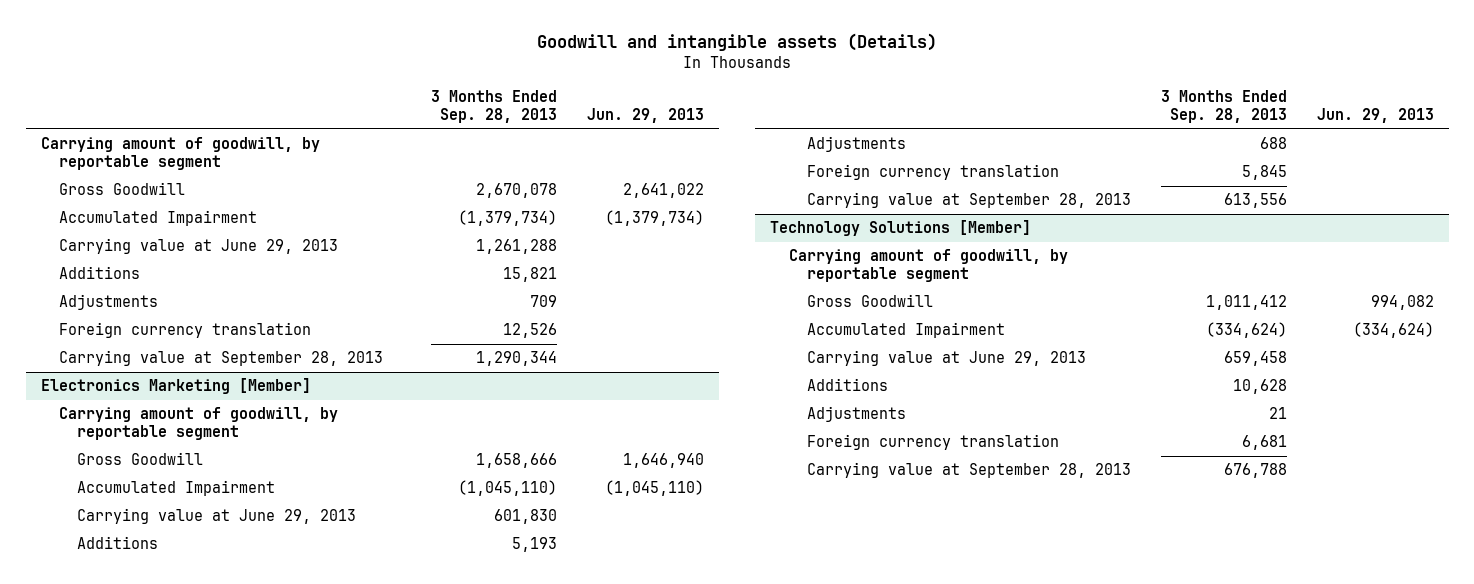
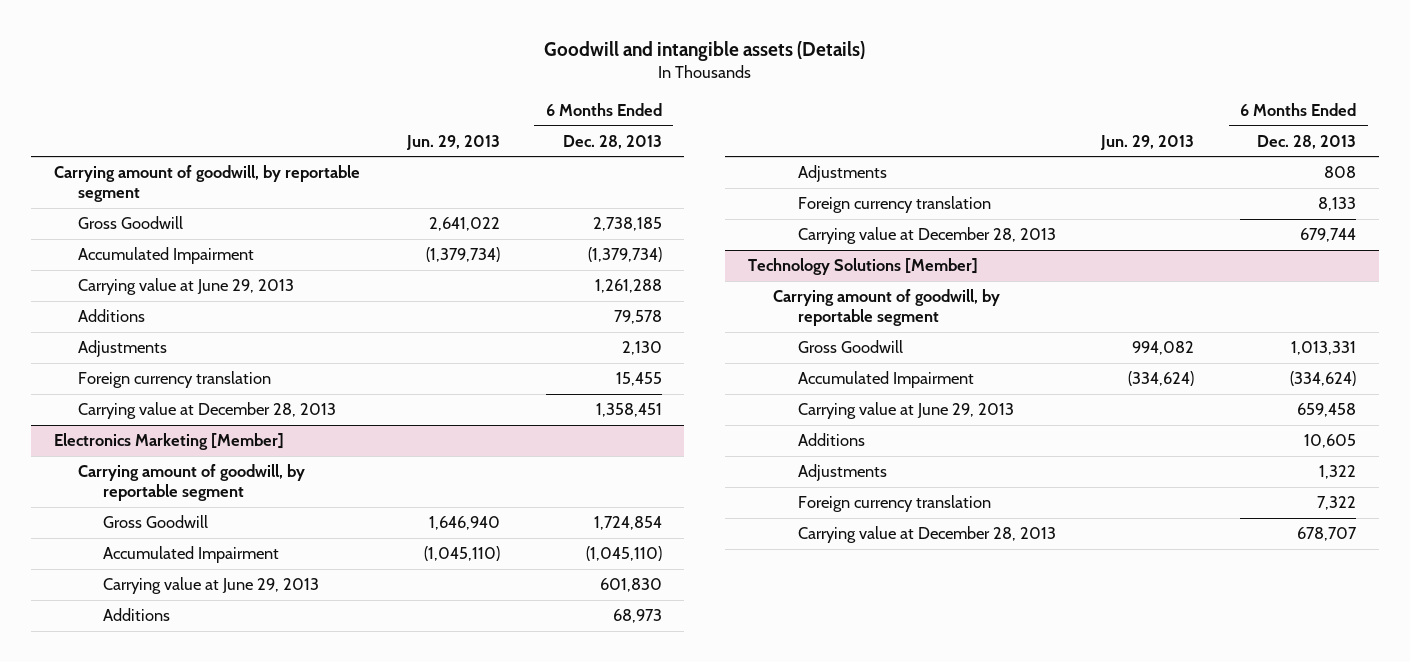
- | 3 Months Ended Sep. 28, 2013 | Jun. 29, 2013
+ | Jun. 29, 2013 | 6 Months Ended Dec. 28, 2013
- Carrying value at September 28, 2013 | 1,290,344 |
+ Carrying value at December 28, 2013 | | 1,358,451
@ Electronics Marketing [Member]
- Carrying value at September 28, 2013 | 613,556 |
+ Carrying value at December 28, 2013 | | 679,744
@ Technology Solutions [Member]
- Carrying value at September 28, 2013 | 676,788 |
+ Carrying value at December 28, 2013 | | 678,707

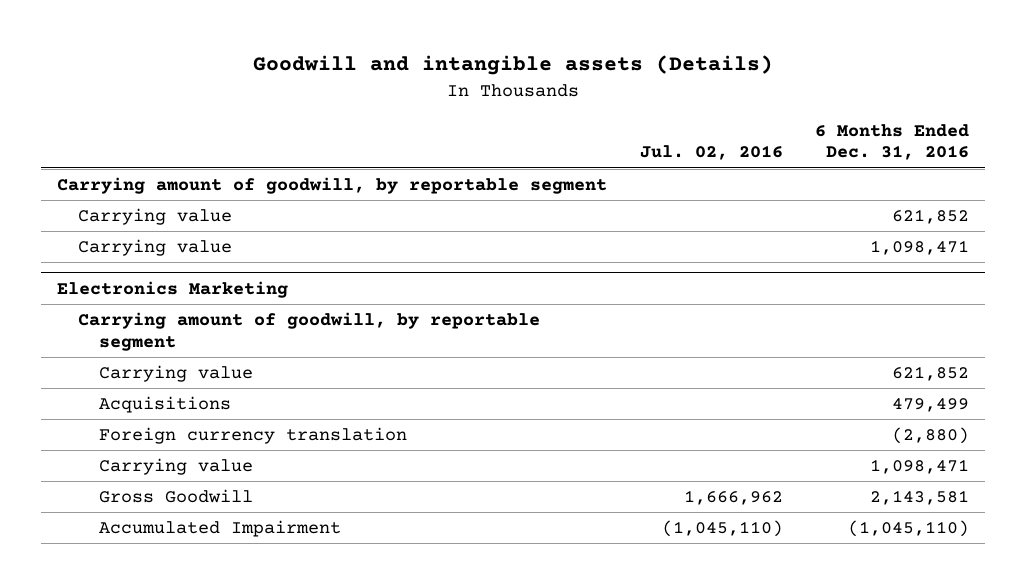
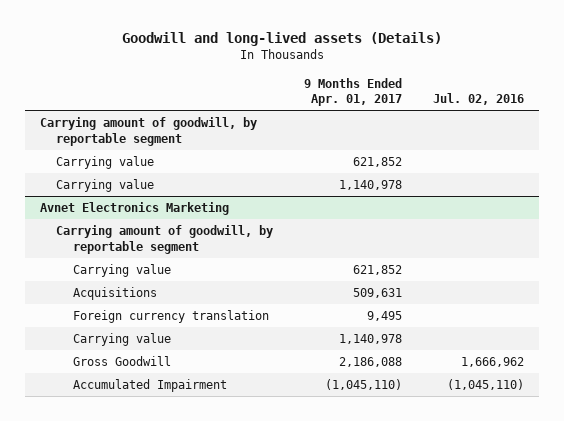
- Goodwill and intangible assets (Details)
+ Goodwill and long-lived assets (Details)
- | Jul. 02, 2016 | 6 Months Ended Dec. 31, 2016
+ | 9 Months Ended Apr. 01, 2017 | Jul. 02, 2016
- Electronics Marketing
+ Avnet Electronics Marketing

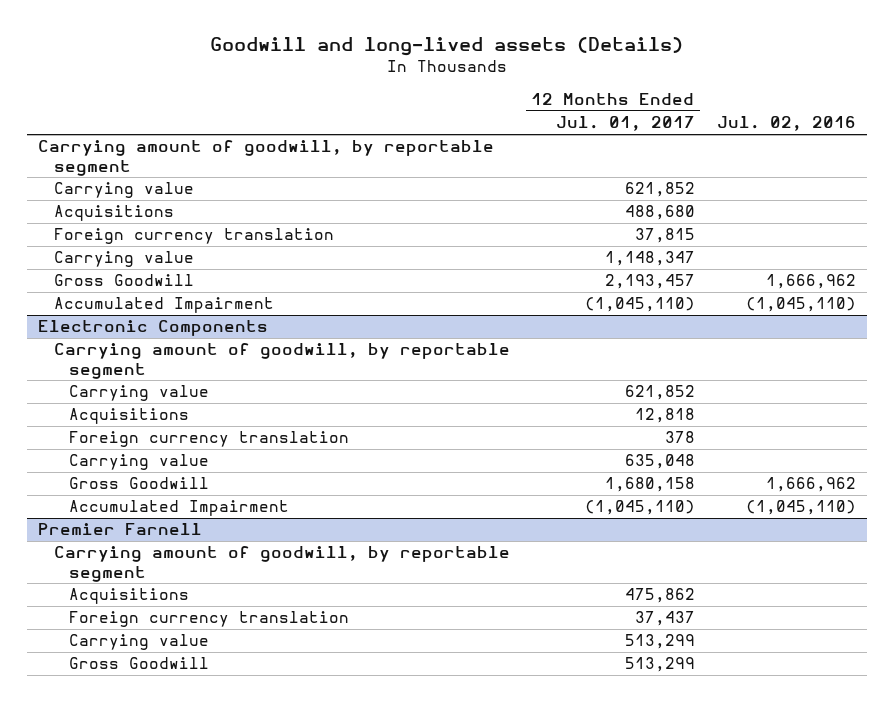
- | 9 Months Ended Apr. 01, 2017 | Jul. 02, 2016
+ | 12 Months Ended Jul. 01, 2017 | Jul. 02, 2016
+ Acquisitions | 488,680 |
+ Foreign currency translation | 37,815 |
- Avnet Electronics Marketing
+ Gross Goodwill | 2,193,457 | 1,666,962
+ Accumulated Impairment | (1,045,110) | (1,045,110)
+ Electronic Components
+ Premier Farnell
+ Carrying amount of goodwill, by reportable segment
+ Acquisitions | 475,862 |
+ Foreign currency translation | 37,437 |
+ Carrying value | 513,299 |
+ Gross Goodwill | 513,299 |

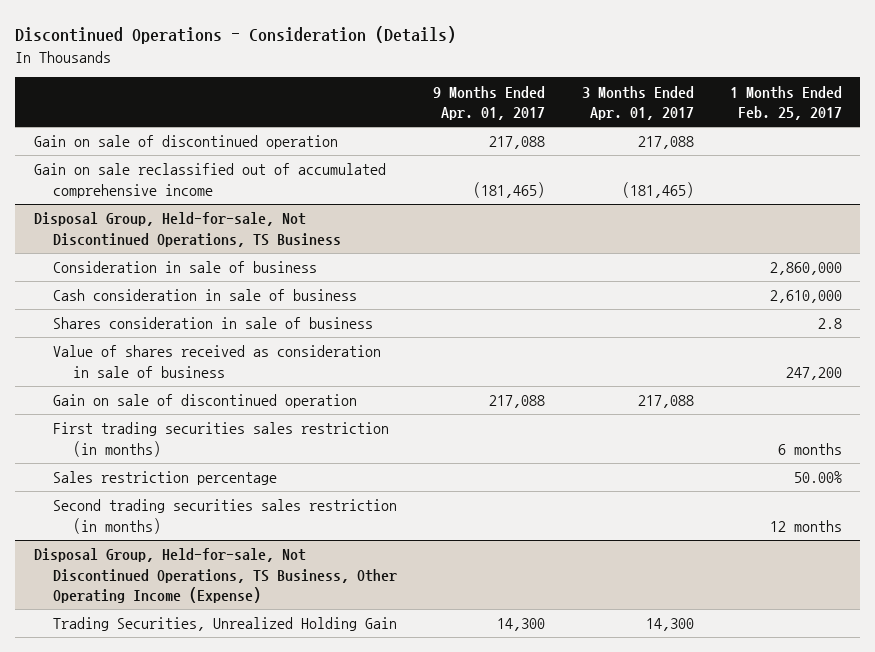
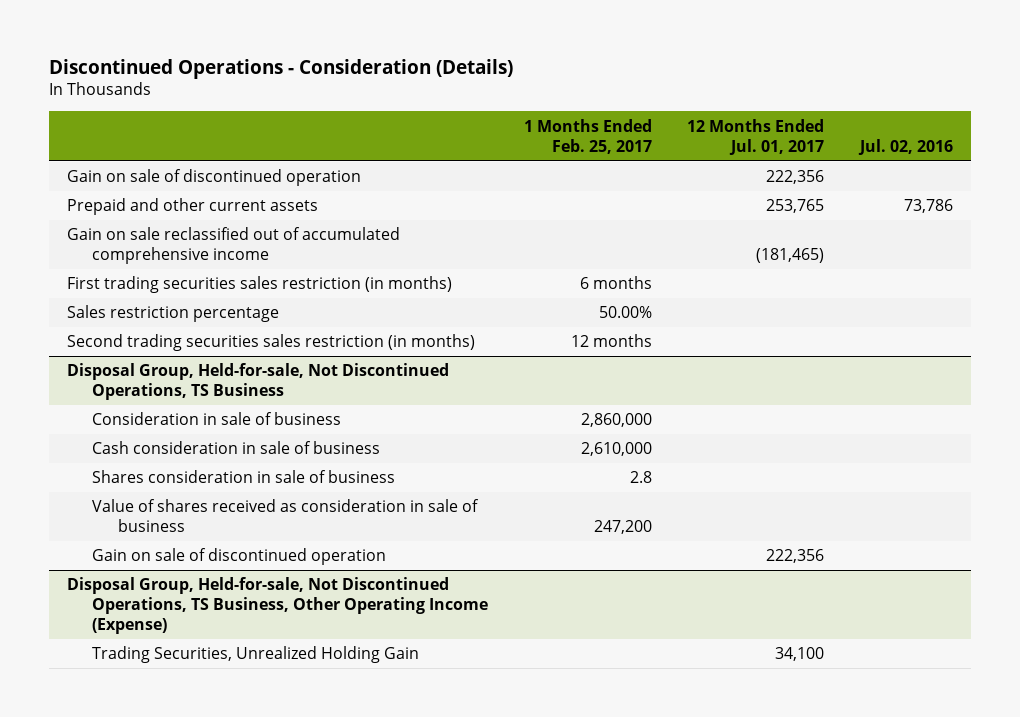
- | 9 Months Ended Apr. 01, 2017 | 3 Months Ended Apr. 01, 2017 | 1 Months Ended Feb. 25, 2017
+ | 1 Months Ended Feb. 25, 2017 | 12 Months Ended Jul. 01, 2017 | Jul. 02, 2016
+ Prepaid and other current assets | | 253,765 | 73,786
+ First trading securities sales restriction (in months) | 6 months | |
+ Sales restriction percentage | 50.00% | |
+ Second trading securities sales restriction (in months) | 12 months | |
@ Disposal Group, Held-for-sale, Not Discontinued Operations, TS Business
- First trading securities sales restriction (in months) | | | 6 months
- Sales restriction percentage | | | 50.00%
- Second trading securities sales restriction (in months) | | | 12 months

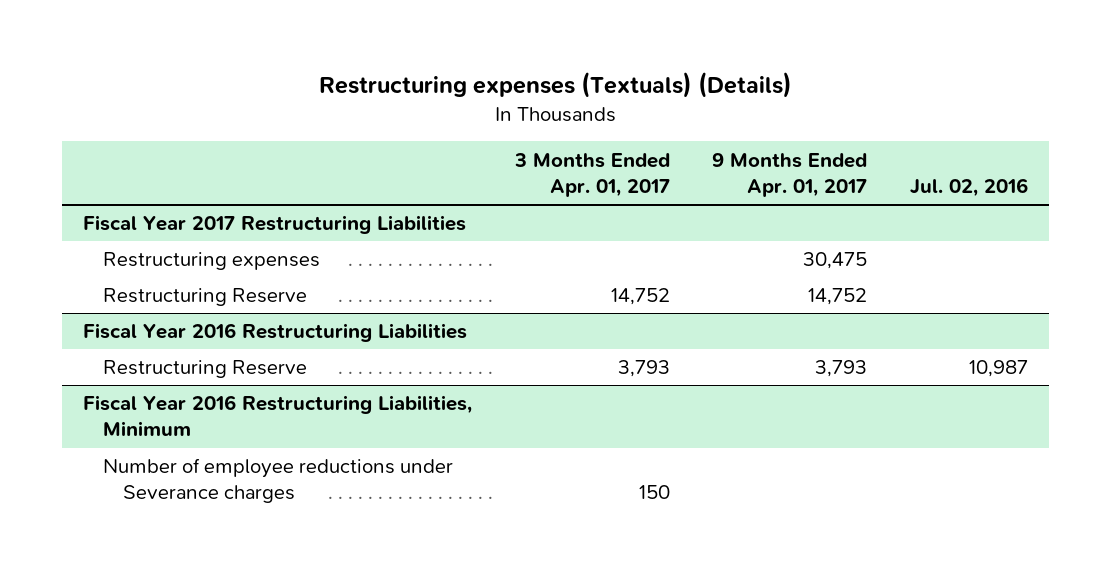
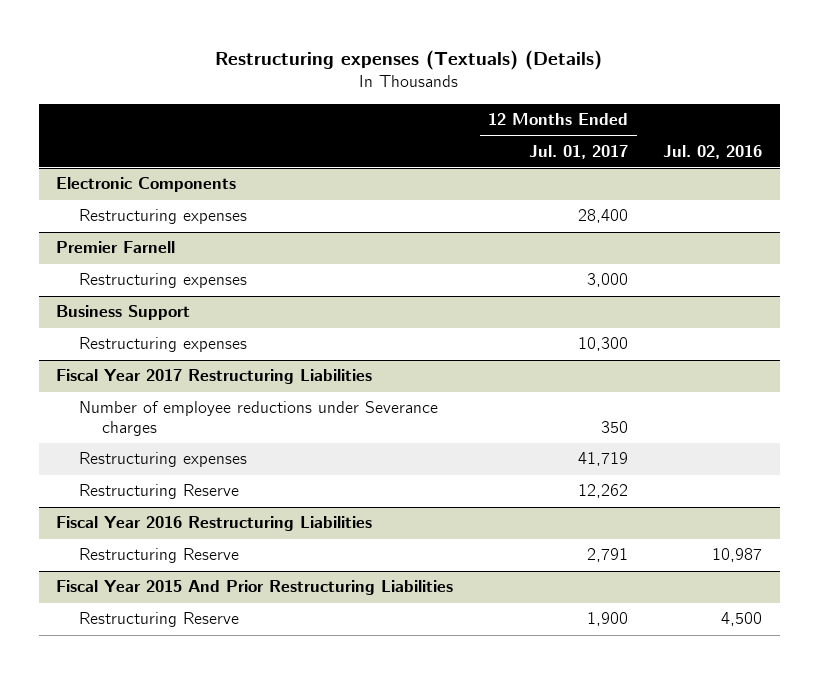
- | 3 Months Ended Apr. 01, 2017 | 9 Months Ended Apr. 01, 2017 | Jul. 02, 2016
+ | 12 Months Ended Jul. 01, 2017 | Jul. 02, 2016
+ Electronic Components
+ Restructuring expenses | 28,400 |
+ Premier Farnell
+ Restructuring expenses | 3,000 |
+ Business Support
+ Restructuring expenses | 10,300 |
@ Fiscal Year 2017 Restructuring Liabilities
+ Number of employee reductions under Severance charges | 350 |
- Fiscal Year 2016 Restructuring Liabilities, Minimum
- Number of employee reductions under Severance charges | 150 | |
+ Fiscal Year 2015 And Prior Restructuring Liabilities
+ Restructuring Reserve | 1,900 | 4,500

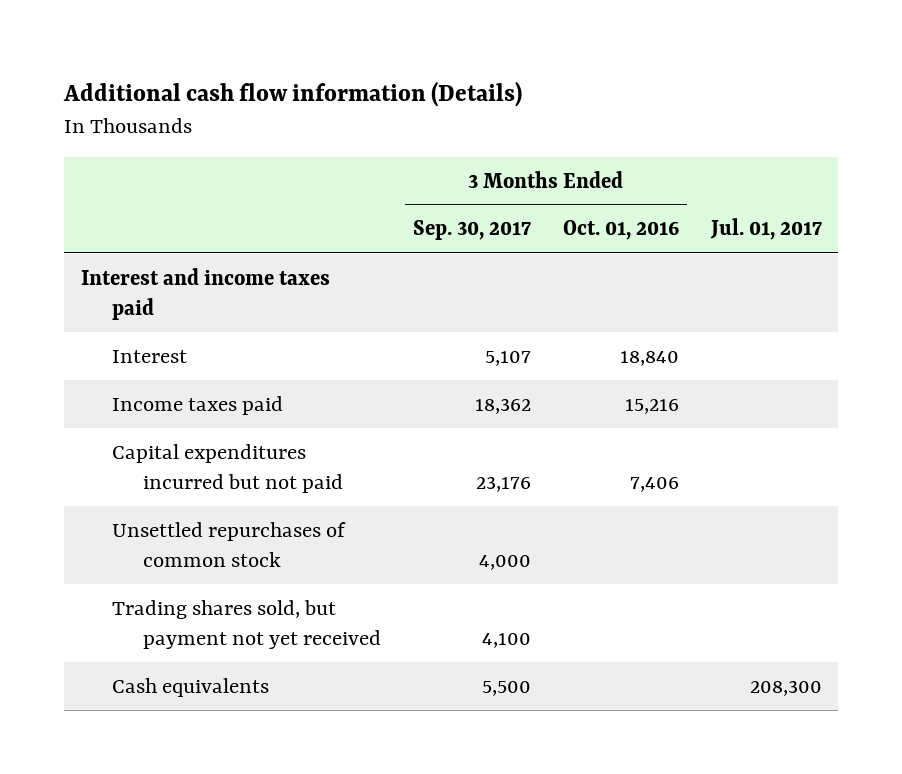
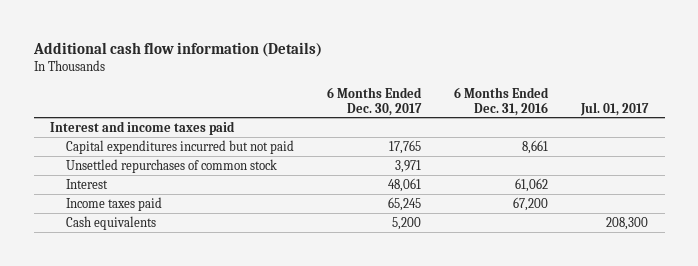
- | 3 Months Ended Sep. 30, 2017 | 3 Months Ended Oct. 01, 2016 | Jul. 01, 2017
+ | 6 Months Ended Dec. 30, 2017 | 6 Months Ended Dec. 31, 2016 | Jul. 01, 2017
- Trading shares sold, but payment not yet received | 4,100 | |
moved down: Interest | 48,061 | 61,062 |
moved down: Income taxes paid | 65,245 | 67,200 |

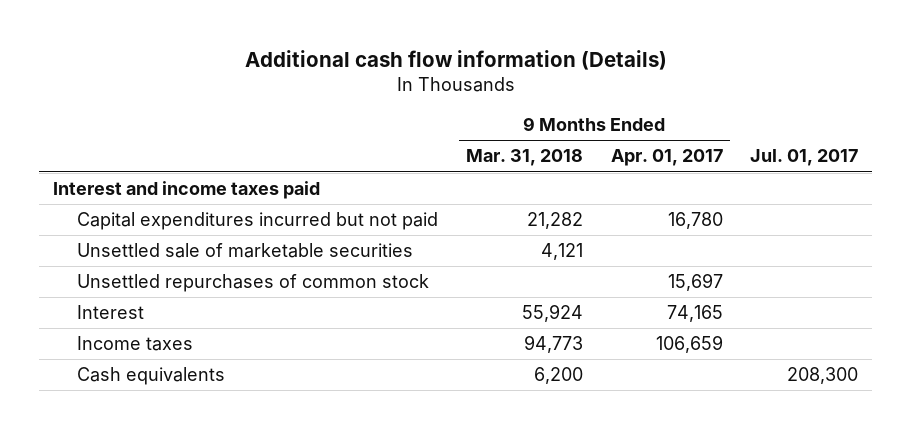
- | 6 Months Ended Dec. 30, 2017 | 6 Months Ended Dec. 31, 2016 | Jul. 01, 2017
+ | 9 Months Ended Mar. 31, 2018 | 9 Months Ended Apr. 01, 2017 | Jul. 01, 2017
+ Unsettled sale of marketable securities | 4,121 | |
- Income taxes paid | 65,245 | 67,200 |
+ Income taxes | 94,773 | 106,659 |

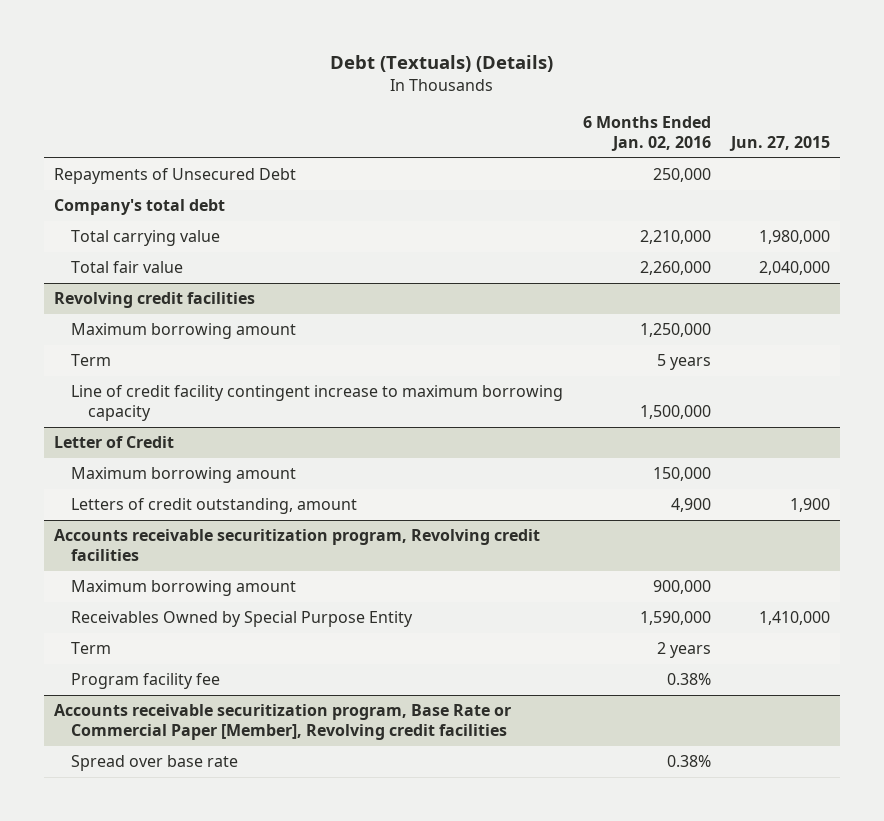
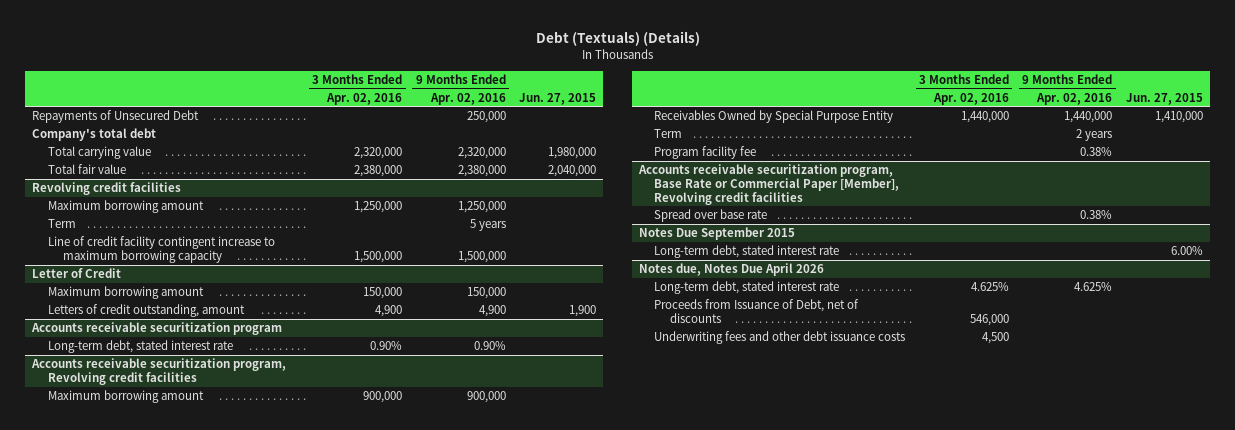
- | 6 Months Ended Jan. 02, 2016 | Jun. 27, 2015
+ | 3 Months Ended Apr. 02, 2016 | 9 Months Ended Apr. 02, 2016 | Jun. 27, 2015
+ Accounts receivable securitization program
+ Long-term debt, stated interest rate | 0.90% | 0.90% |
+ Notes Due September 2015
+ Long-term debt, stated interest rate | | | 6.00%
+ Notes due, Notes Due April 2026
+ Long-term debt, stated interest rate | 4.625% | 4.625% |
+ Proceeds from Issuance of Debt, net of discounts | 546,000 | |
+ Underwriting fees and other debt issuance costs | 4,500 | |

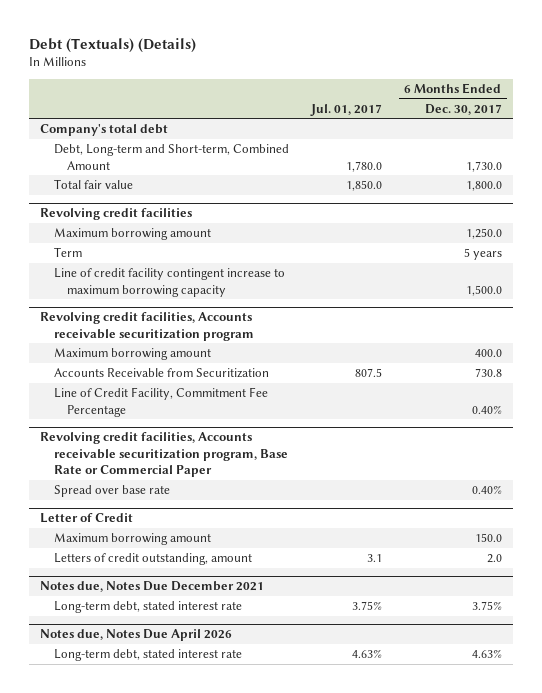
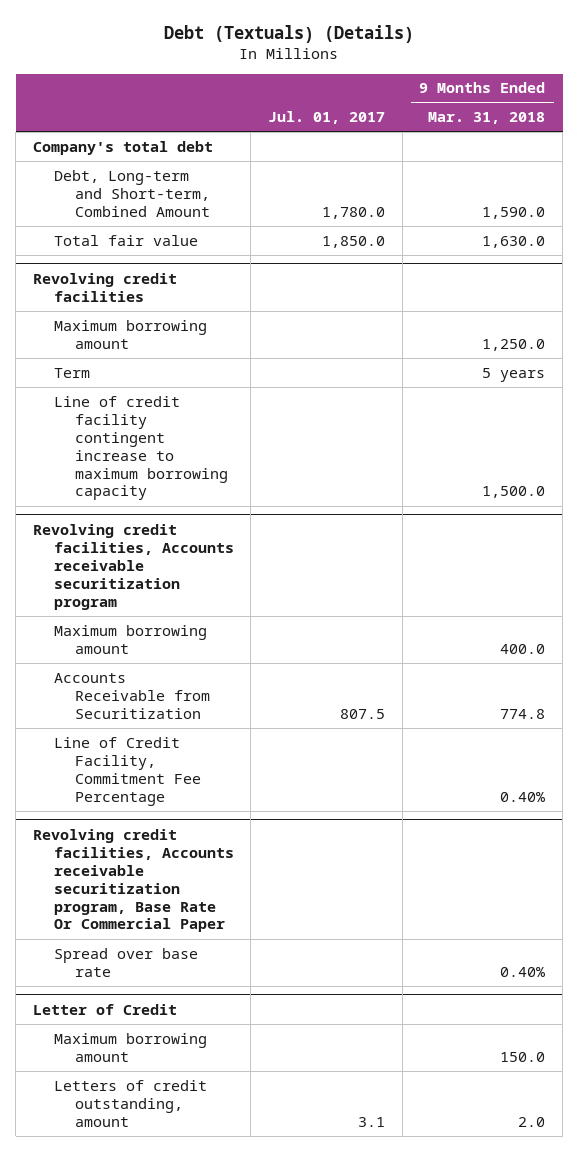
- | Jul. 01, 2017 | 6 Months Ended Dec. 30, 2017
+ | Jul. 01, 2017 | 9 Months Ended Mar. 31, 2018
- Revolving credit facilities, Accounts receivable securitization program, Base Rate or Commercial Paper
+ Revolving credit facilities, Accounts receivable securitization program, Base Rate Or Commercial Paper
- Notes due, Notes Due December 2021
- Long-term debt, stated interest rate | 3.75% | 3.75%
- Notes due, Notes Due April 2026
- Long-term debt, stated interest rate | 4.63% | 4.63%

